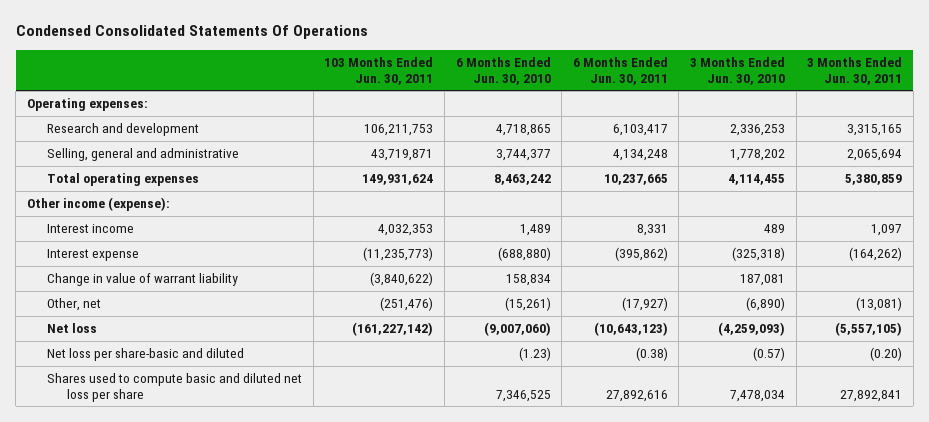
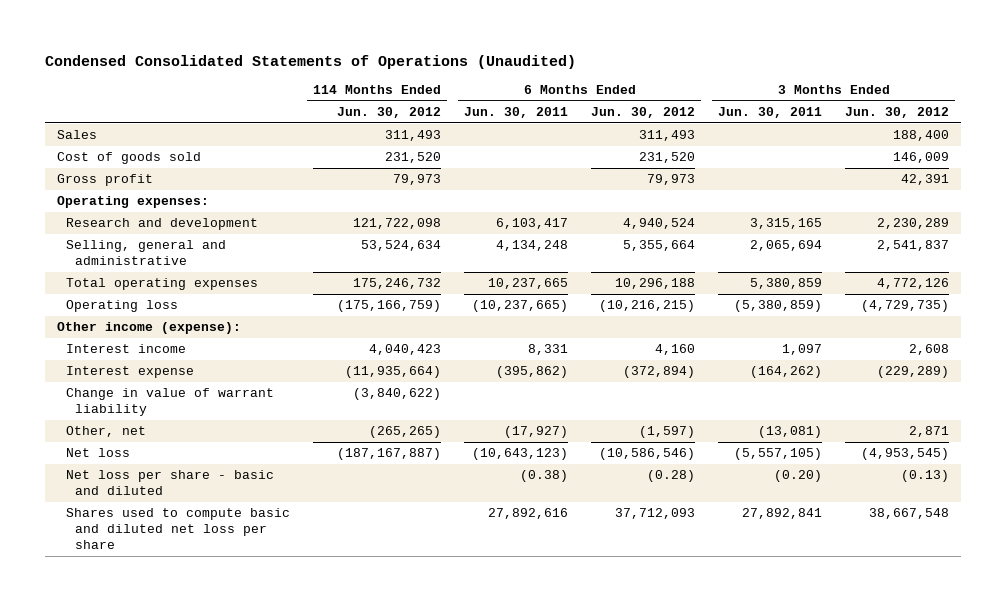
- Condensed Consolidated Statements Of Operations
+ Condensed Consolidated Statements of Operations (Unaudited)
- | 103 Months Ended Jun. 30, 2011 | 6 Months Ended Jun. 30, 2010 | 6 Months Ended Jun. 30, 2011 | 3 Months Ended Jun. 30, 2010 | 3 Months Ended Jun. 30, 2011
+ | 114 Months Ended Jun. 30, 2012 | 6 Months Ended Jun. 30, 2011 | 6 Months Ended Jun. 30, 2012 | 3 Months Ended Jun. 30, 2011 | 3 Months Ended Jun. 30, 2012
+ Sales | 311,493 | | 311,493 | | 188,400
+ Cost of goods sold | 231,520 | | 231,520 | | 146,009
+ Gross profit | 79,973 | | 79,973 | | 42,391
+ Operating loss | (175,166,759) | (10,237,665) | (10,216,215) | (5,380,859) | (4,729,735)
- Net loss per share-basic and diluted | | (1.23) | (0.38) | (0.57) | (0.20)
+ Net loss per share - basic and diluted | | (0.38) | (0.28) | (0.20) | (0.13)

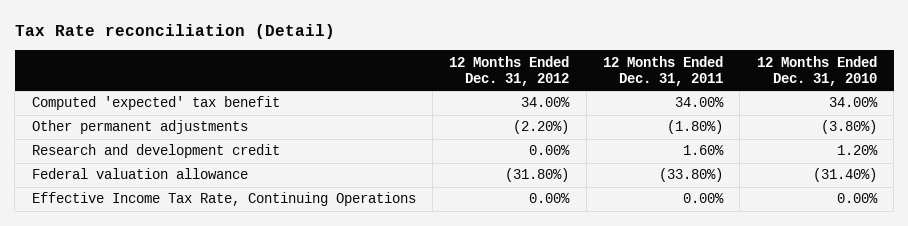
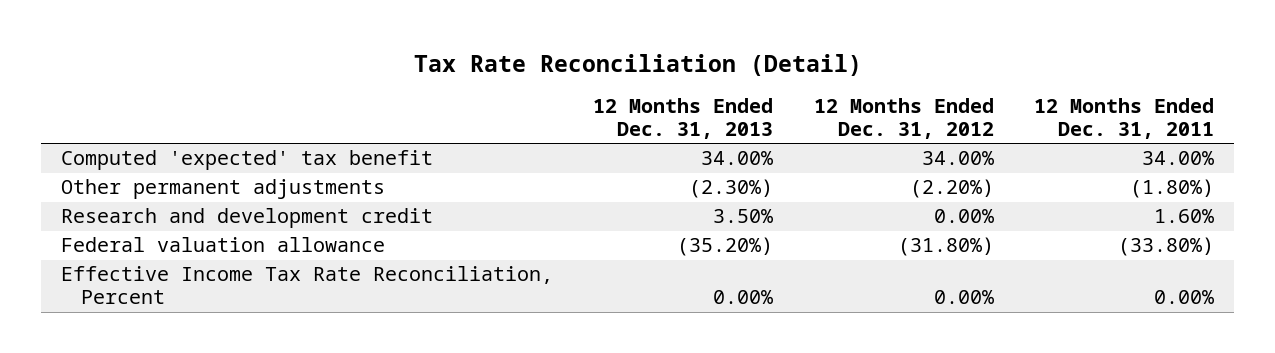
- Tax Rate reconciliation (Detail)
+ Tax Rate Reconciliation (Detail)
- | 12 Months Ended Dec. 31, 2012 | 12 Months Ended Dec. 31, 2011 | 12 Months Ended Dec. 31, 2010
+ | 12 Months Ended Dec. 31, 2013 | 12 Months Ended Dec. 31, 2012 | 12 Months Ended Dec. 31, 2011
- Effective Income Tax Rate, Continuing Operations | 0.00% | 0.00% | 0.00%
+ Effective Income Tax Rate Reconciliation, Percent | 0.00% | 0.00% | 0.00%

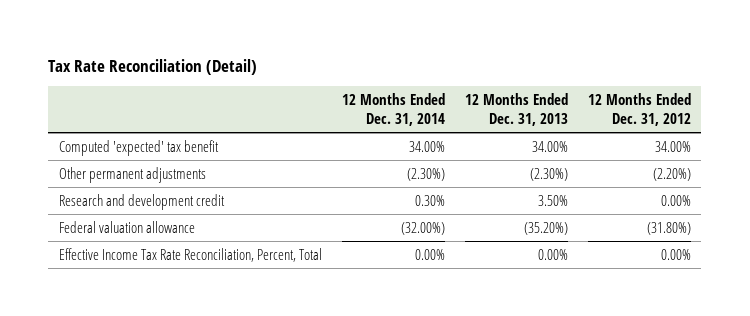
- | 12 Months Ended Dec. 31, 2013 | 12 Months Ended Dec. 31, 2012 | 12 Months Ended Dec. 31, 2011
+ | 12 Months Ended Dec. 31, 2014 | 12 Months Ended Dec. 31, 2013 | 12 Months Ended Dec. 31, 2012
- Effective Income Tax Rate Reconciliation, Percent | 0.00% | 0.00% | 0.00%
+ Effective Income Tax Rate Reconciliation, Percent, Total | 0.00% | 0.00% | 0.00%

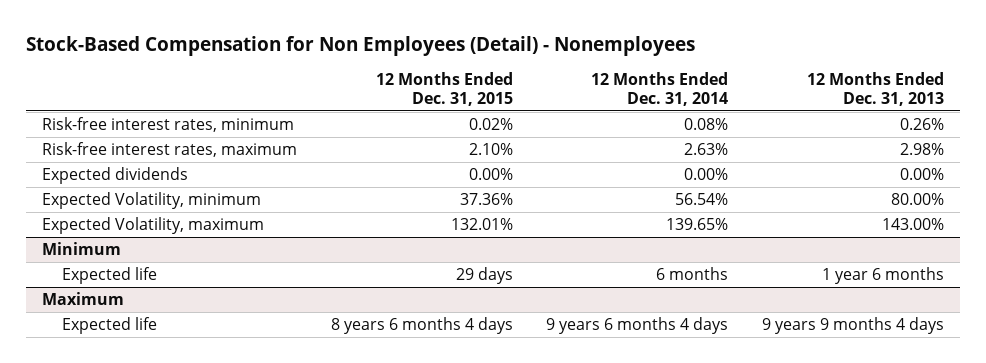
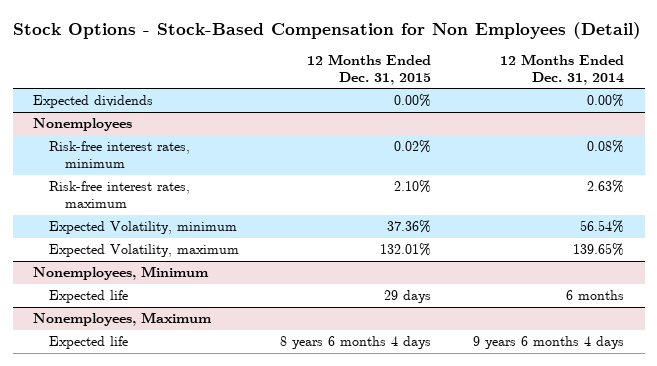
- Stock-Based Compensation for Non Employees (Detail) - Nonemployees
+ Stock Options - Stock-Based Compensation for Non Employees (Detail)
- | 12 Months Ended Dec. 31, 2015 | 12 Months Ended Dec. 31, 2014 | 12 Months Ended Dec. 31, 2013
+ | 12 Months Ended Dec. 31, 2015 | 12 Months Ended Dec. 31, 2014
moved up: Expected dividends | 0.00% | 0.00%
+ Nonemployees
- Minimum
+ Nonemployees, Minimum
- Maximum
+ Nonemployees, Maximum

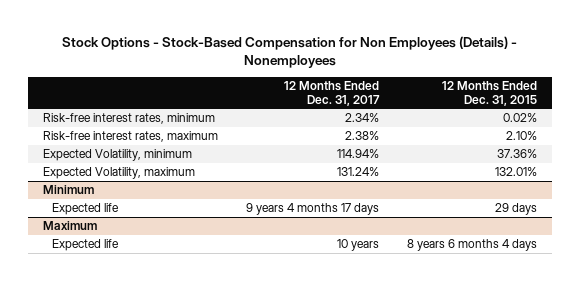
- Stock Options - Stock-Based Compensation for Non Employees (Detail)
+ Stock Options - Stock-Based Compensation for Non Employees (Details) - Nonemployees
- | 12 Months Ended Dec. 31, 2015 | 12 Months Ended Dec. 31, 2014
+ | 12 Months Ended Dec. 31, 2017 | 12 Months Ended Dec. 31, 2015
- Expected dividends | 0.00% | 0.00%
- Nonemployees
- Nonemployees, Minimum
+ Minimum
- Nonemployees, Maximum
+ Maximum

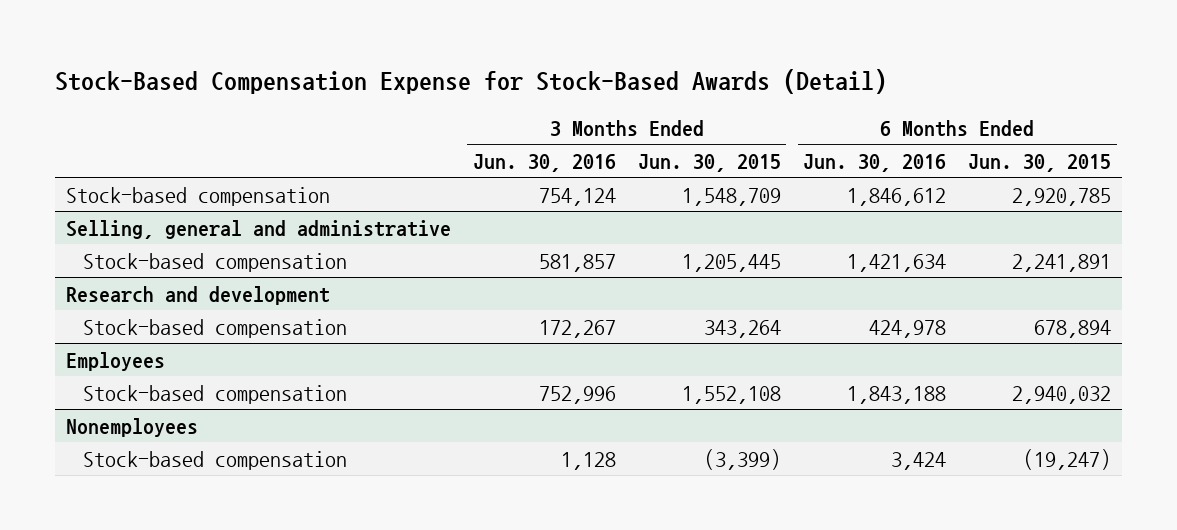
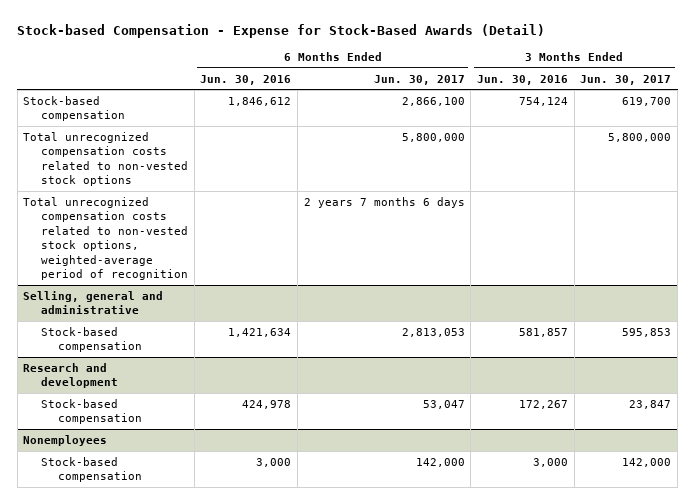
- Stock-Based Compensation Expense for Stock-Based Awards (Detail)
+ Stock-based Compensation - Expense for Stock-Based Awards (Detail)
- | 3 Months Ended Jun. 30, 2016 | 3 Months Ended Jun. 30, 2015 | 6 Months Ended Jun. 30, 2016 | 6 Months Ended Jun. 30, 2015
+ | 6 Months Ended Jun. 30, 2016 | 6 Months Ended Jun. 30, 2017 | 3 Months Ended Jun. 30, 2016 | 3 Months Ended Jun. 30, 2017
+ Total unrecognized compensation costs related to non-vested stock options | | 5,800,000 | | 5,800,000
+ Total unrecognized compensation costs related to non-vested stock options, weighted-average period of recognition | | 2 years 7 months 6 days | |
- Employees
- Stock-based compensation | 752,996 | 1,552,108 | 1,843,188 | 2,940,032
@ Nonemployees
- Stock-based compensation | 1,128 | (3,399) | 3,424 | (19,247)
+ Stock-based compensation | 3,000 | 142,000 | 3,000 | 142,000

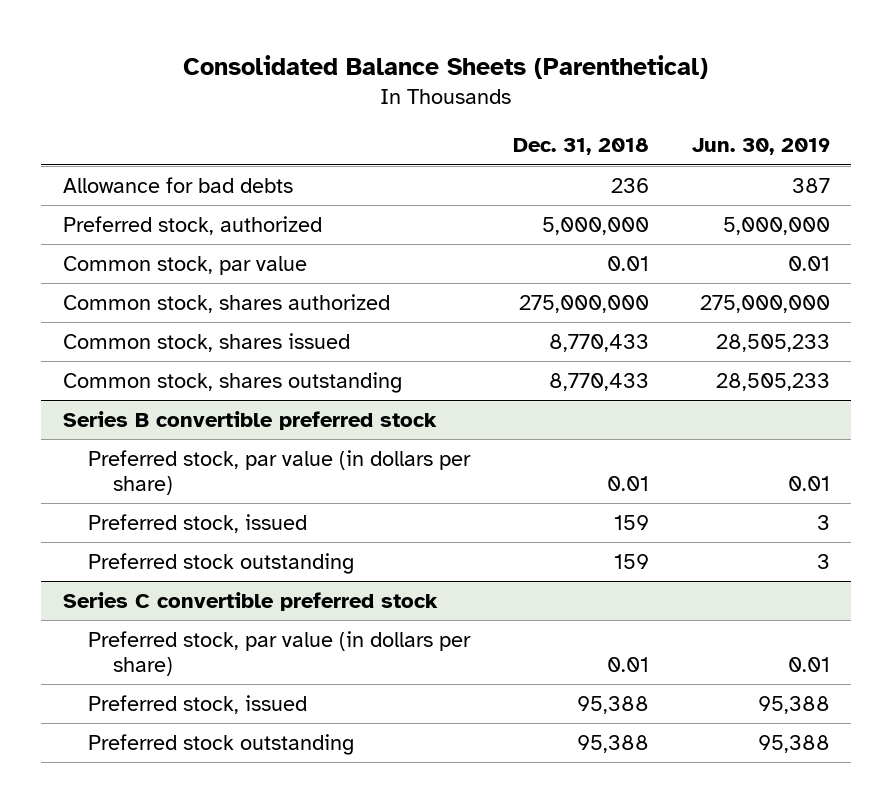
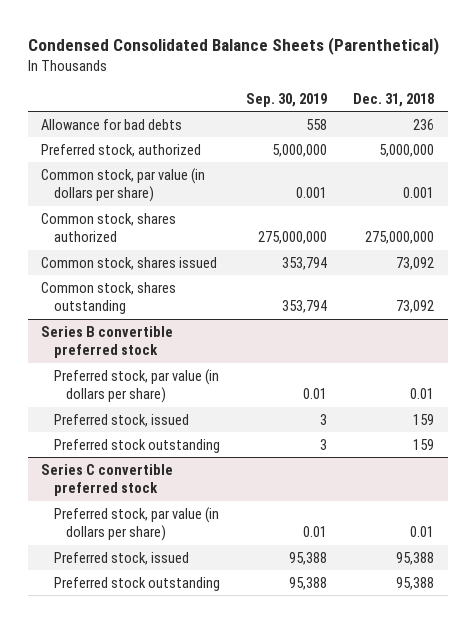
- Consolidated Balance Sheets (Parenthetical)
+ Condensed Consolidated Balance Sheets (Parenthetical)
- | Dec. 31, 2018 | Jun. 30, 2019
+ | Sep. 30, 2019 | Dec. 31, 2018
- Common stock, par value | 0.01 | 0.01
+ Common stock, par value (in dollars per share) | 0.001 | 0.001
- Common stock, shares issued | 8,770,433 | 28,505,233
- Common stock, shares outstanding | 8,770,433 | 28,505,233
+ Common stock, shares issued | 353,794 | 73,092
+ Common stock, shares outstanding | 353,794 | 73,092

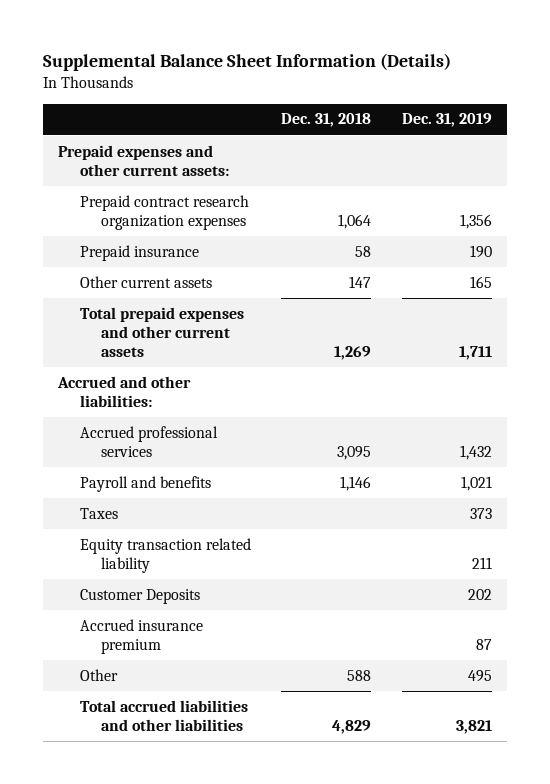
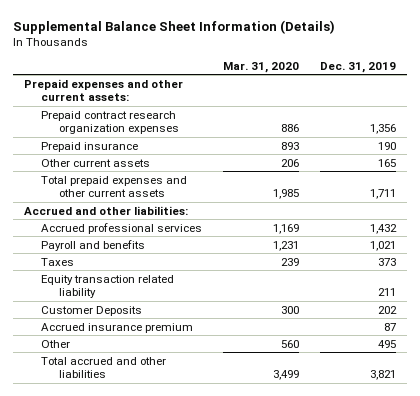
- | Dec. 31, 2018 | Dec. 31, 2019
+ | Mar. 31, 2020 | Dec. 31, 2019
- Total accrued liabilities and other liabilities | 4,829 | 3,821
+ Total accrued and other liabilities | 3,499 | 3,821

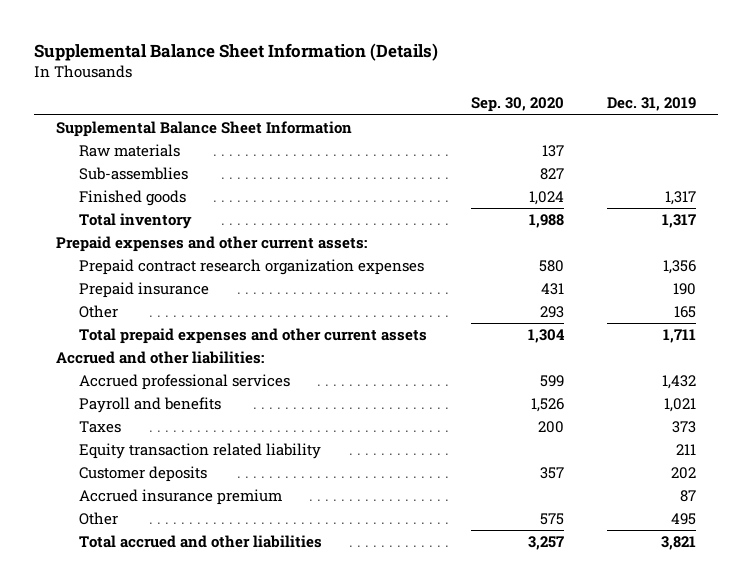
- | Mar. 31, 2020 | Dec. 31, 2019
+ | Sep. 30, 2020 | Dec. 31, 2019
+ Supplemental Balance Sheet Information
+ Raw materials | 137 |
+ Sub-assemblies | 827 |
+ Finished goods | 1,024 | 1,317
+ Total inventory | 1,988 | 1,317
- Other current assets | 206 | 165
+ Other | 293 | 165
- Customer Deposits | 300 | 202
+ Customer deposits | 357 | 202

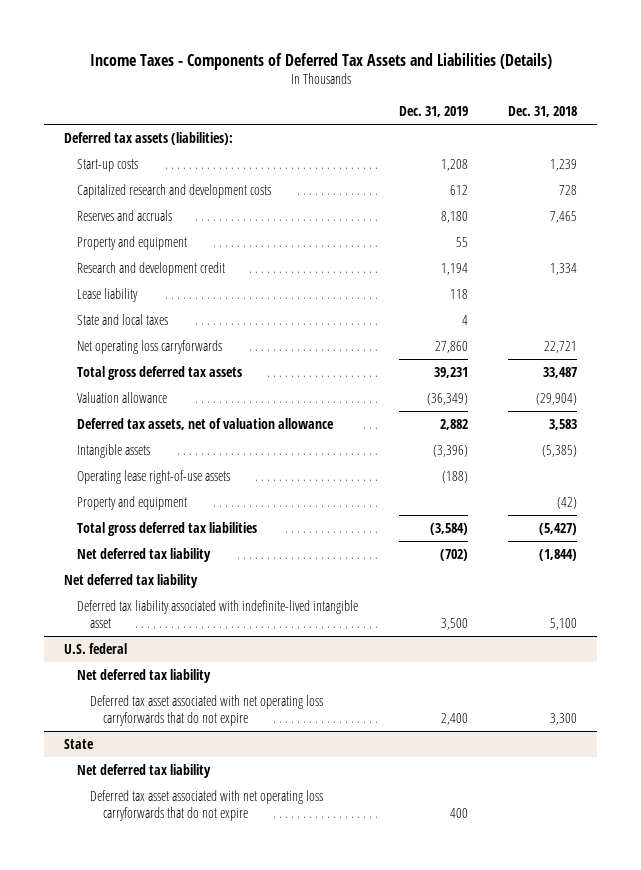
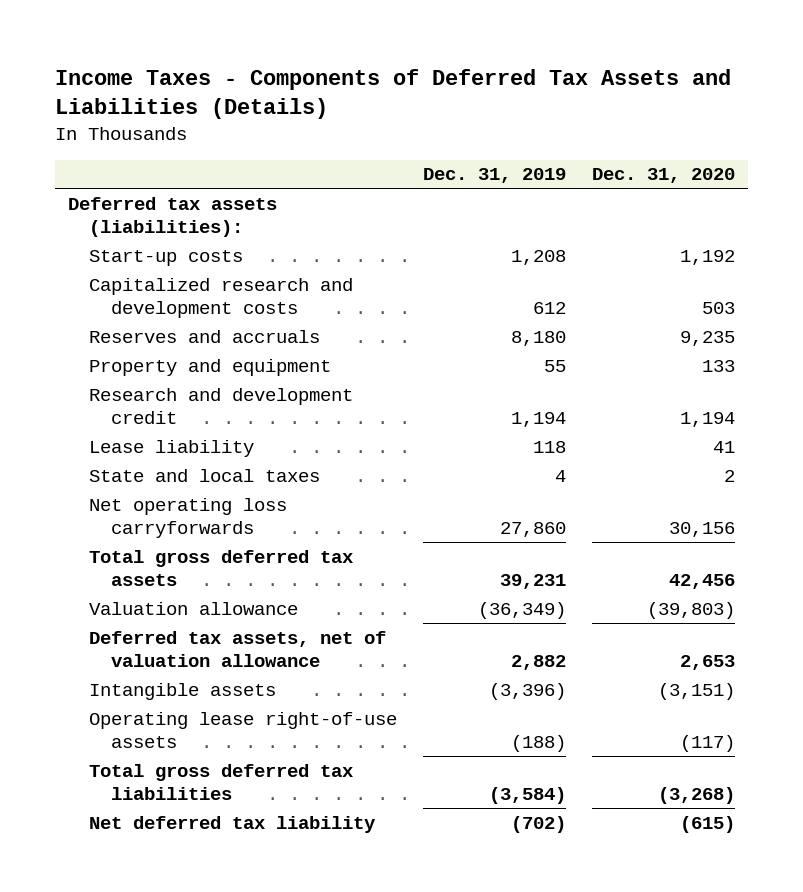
- | Dec. 31, 2019 | Dec. 31, 2018
+ | Dec. 31, 2019 | Dec. 31, 2020
- Property and equipment | | (42)
- Net deferred tax liability
- Deferred tax liability associated with indefinite-lived intangible asset | 3,500 | 5,100
- U.S. federal
- Net deferred tax liability
- Deferred tax asset associated with net operating loss carryforwards that do not expire | 2,400 | 3,300
- State
- Net deferred tax liability
- Deferred tax asset associated with net operating loss carryforwards that do not expire | 400 |

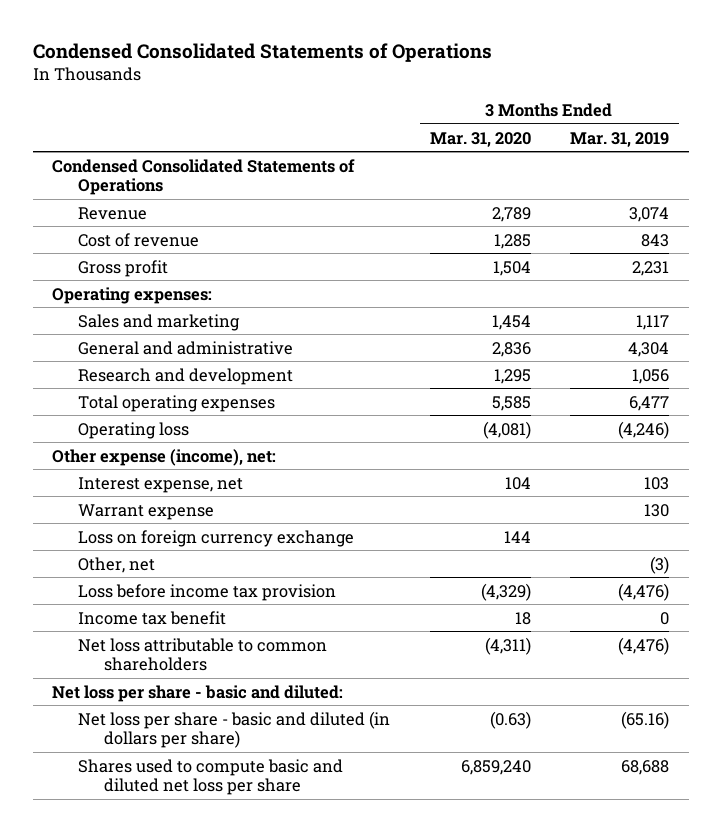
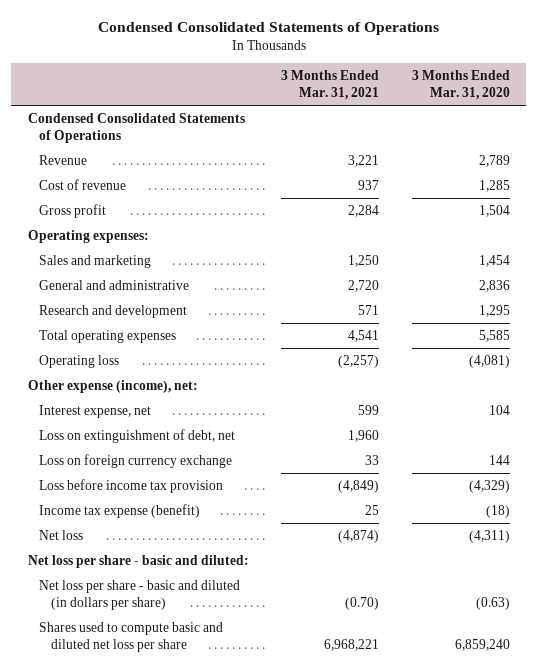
- | 3 Months Ended Mar. 31, 2020 | 3 Months Ended Mar. 31, 2019
+ | 3 Months Ended Mar. 31, 2021 | 3 Months Ended Mar. 31, 2020
- Warrant expense | | 130
+ Loss on extinguishment of debt, net | 1,960 |
- Other, net | | (3)
- Income tax benefit | 18 | 0
- Net loss attributable to common shareholders | (4,311) | (4,476)
+ Income tax expense (benefit) | 25 | (18)
+ Net loss | (4,874) | (4,311)

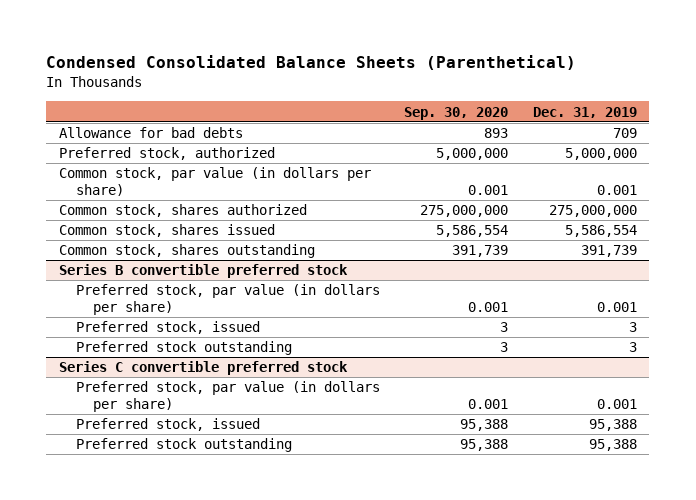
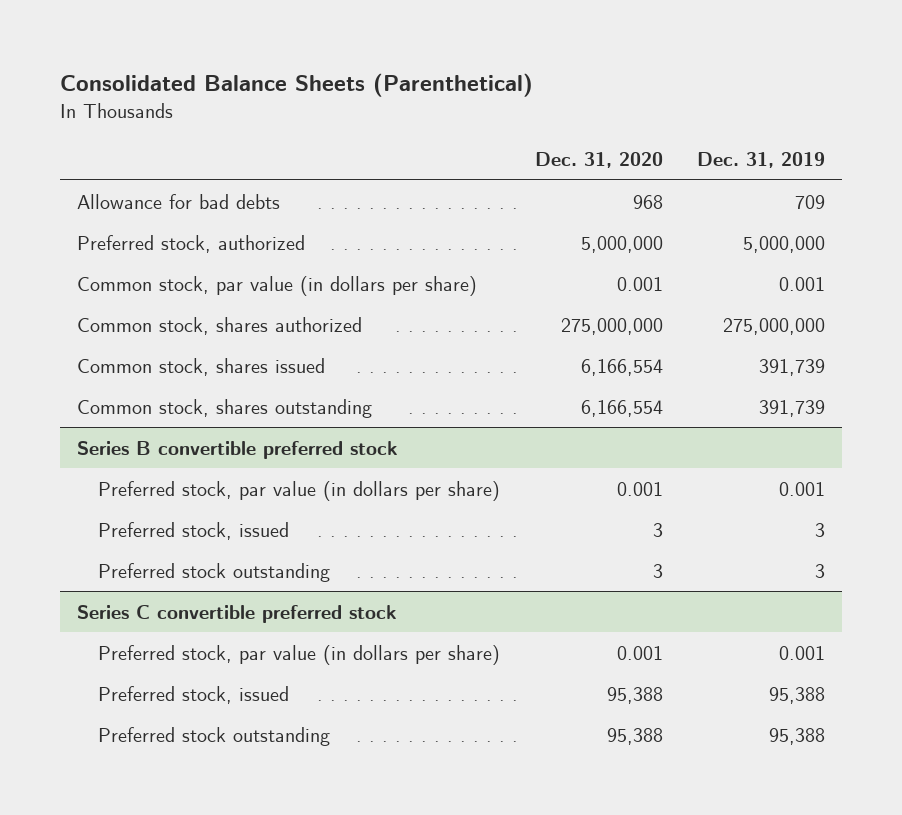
- Condensed Consolidated Balance Sheets (Parenthetical)
+ Consolidated Balance Sheets (Parenthetical)
- | Sep. 30, 2020 | Dec. 31, 2019
+ | Dec. 31, 2020 | Dec. 31, 2019
- Common stock, shares issued | 5,586,554 | 5,586,554
+ Common stock, shares issued | 6,166,554 | 391,739

